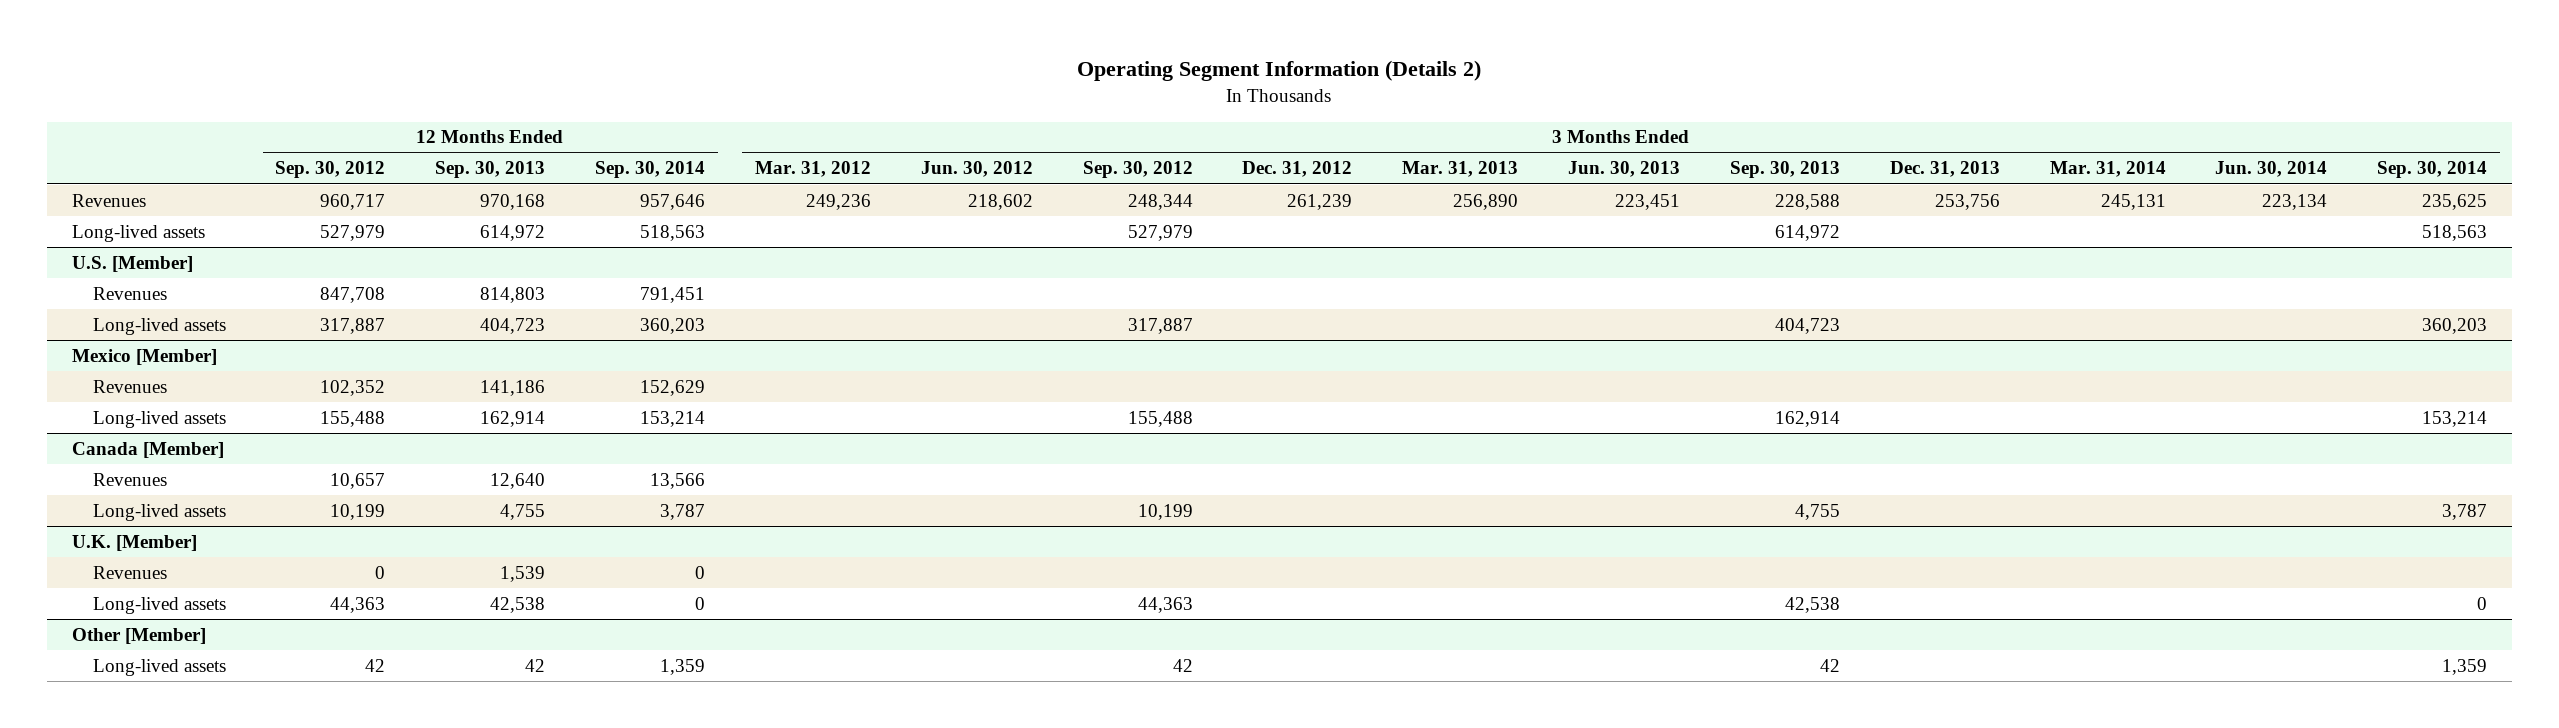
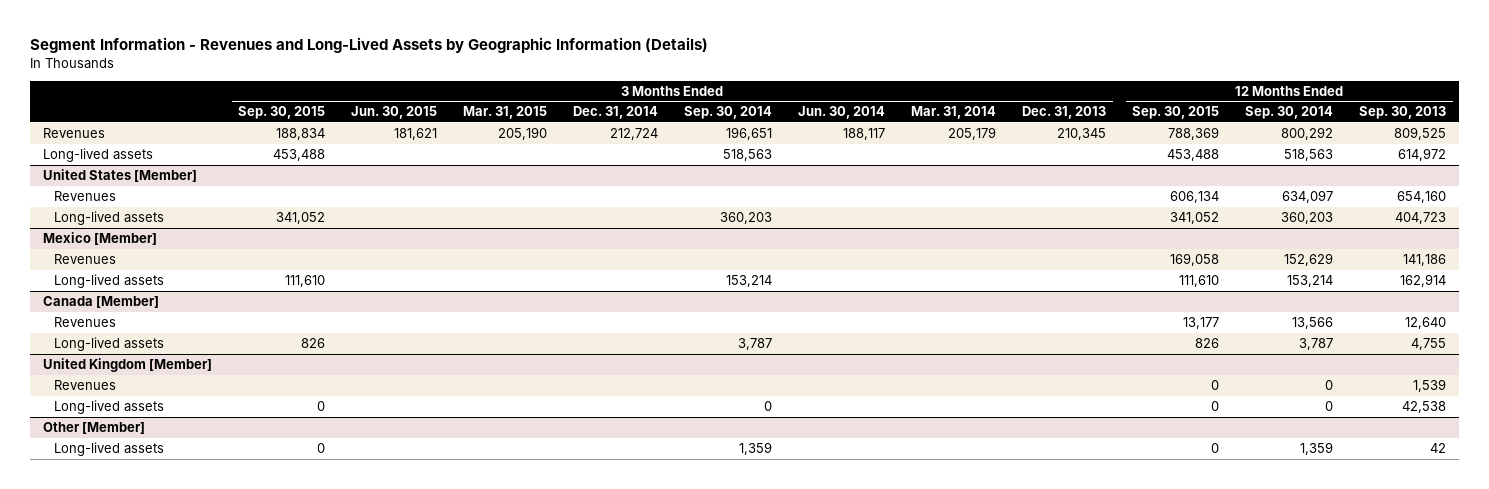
- Operating Segment Information (Details 2)
+ Segment Information - Revenues and Long-Lived Assets by Geographic Information (Details)
- | 12 Months Ended Sep. 30, 2012 | 12 Months Ended Sep. 30, 2013 | 12 Months Ended Sep. 30, 2014 | 3 Months Ended Mar. 31, 2012 | 3 Months Ended Jun. 30, 2012 | 3 Months Ended Sep. 30, 2012 | 3 Months Ended Dec. 31, 2012 | 3 Months Ended Mar. 31, 2013 | 3 Months Ended Jun. 30, 2013 | 3 Months Ended Sep. 30, 2013 | 3 Months Ended Dec. 31, 2013 | 3 Months Ended Mar. 31, 2014 | 3 Months Ended Jun. 30, 2014 | 3 Months Ended Sep. 30, 2014
+ | 3 Months Ended Sep. 30, 2015 | 3 Months Ended Jun. 30, 2015 | 3 Months Ended Mar. 31, 2015 | 3 Months Ended Dec. 31, 2014 | 3 Months Ended Sep. 30, 2014 | 3 Months Ended Jun. 30, 2014 | 3 Months Ended Mar. 31, 2014 | 3 Months Ended Dec. 31, 2013 | 12 Months Ended Sep. 30, 2015 | 12 Months Ended Sep. 30, 2014 | 12 Months Ended Sep. 30, 2013
- Revenues | 960,717 | 970,168 | 957,646 | 249,236 | 218,602 | 248,344 | 261,239 | 256,890 | 223,451 | 228,588 | 253,756 | 245,131 | 223,134 | 235,625
+ Revenues | 188,834 | 181,621 | 205,190 | 212,724 | 196,651 | 188,117 | 205,179 | 210,345 | 788,369 | 800,292 | 809,525
- U.S. [Member]
- Revenues | 847,708 | 814,803 | 791,451 | | | | | | | | | | |
+ United States [Member]
+ Revenues | | | | | | | | | 606,134 | 634,097 | 654,160
- U.K. [Member]
+ United Kingdom [Member]

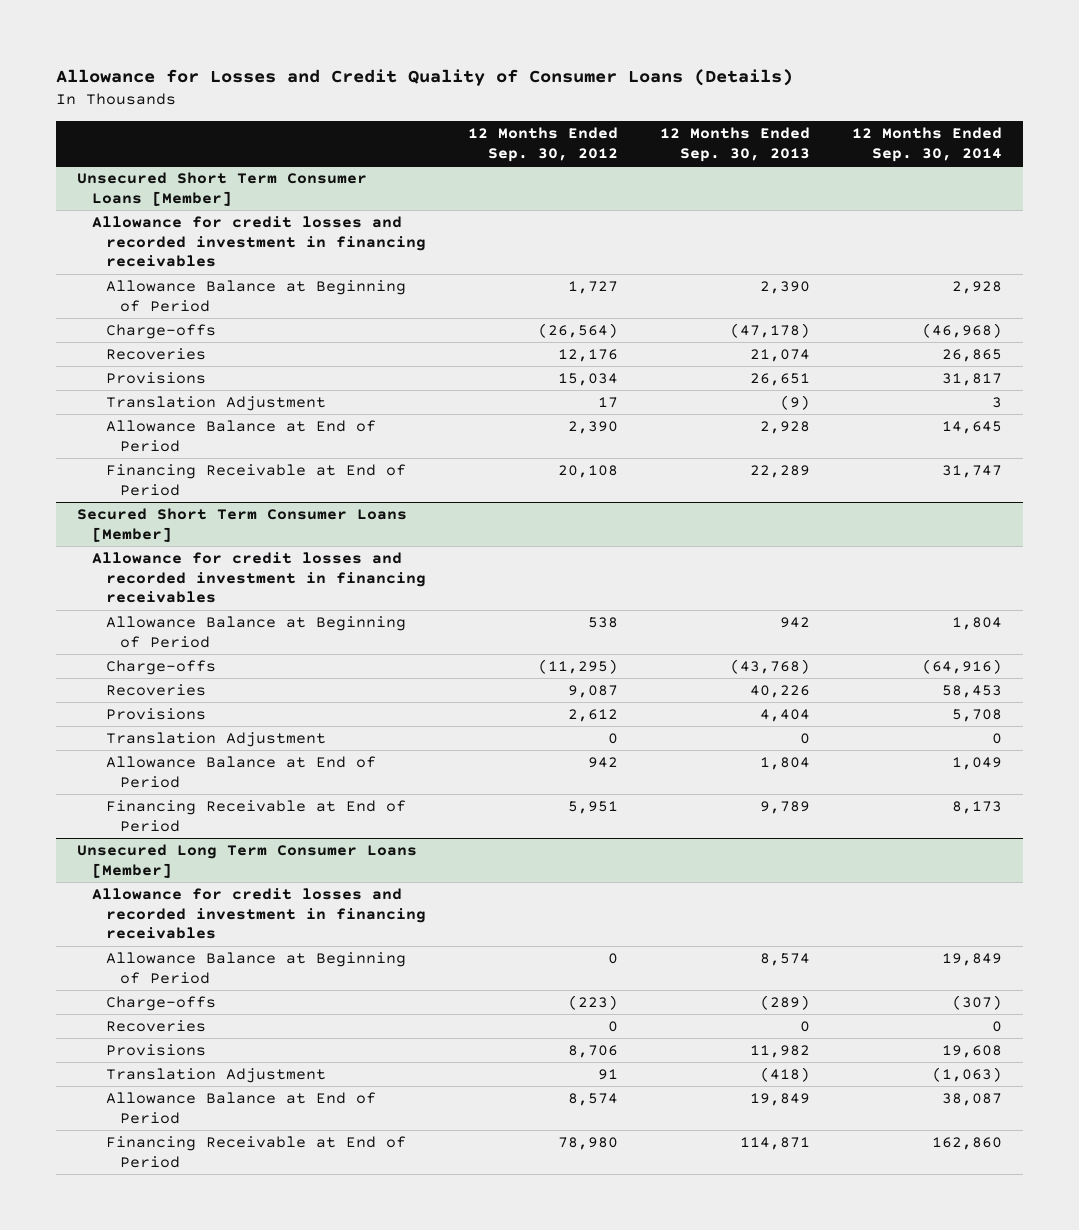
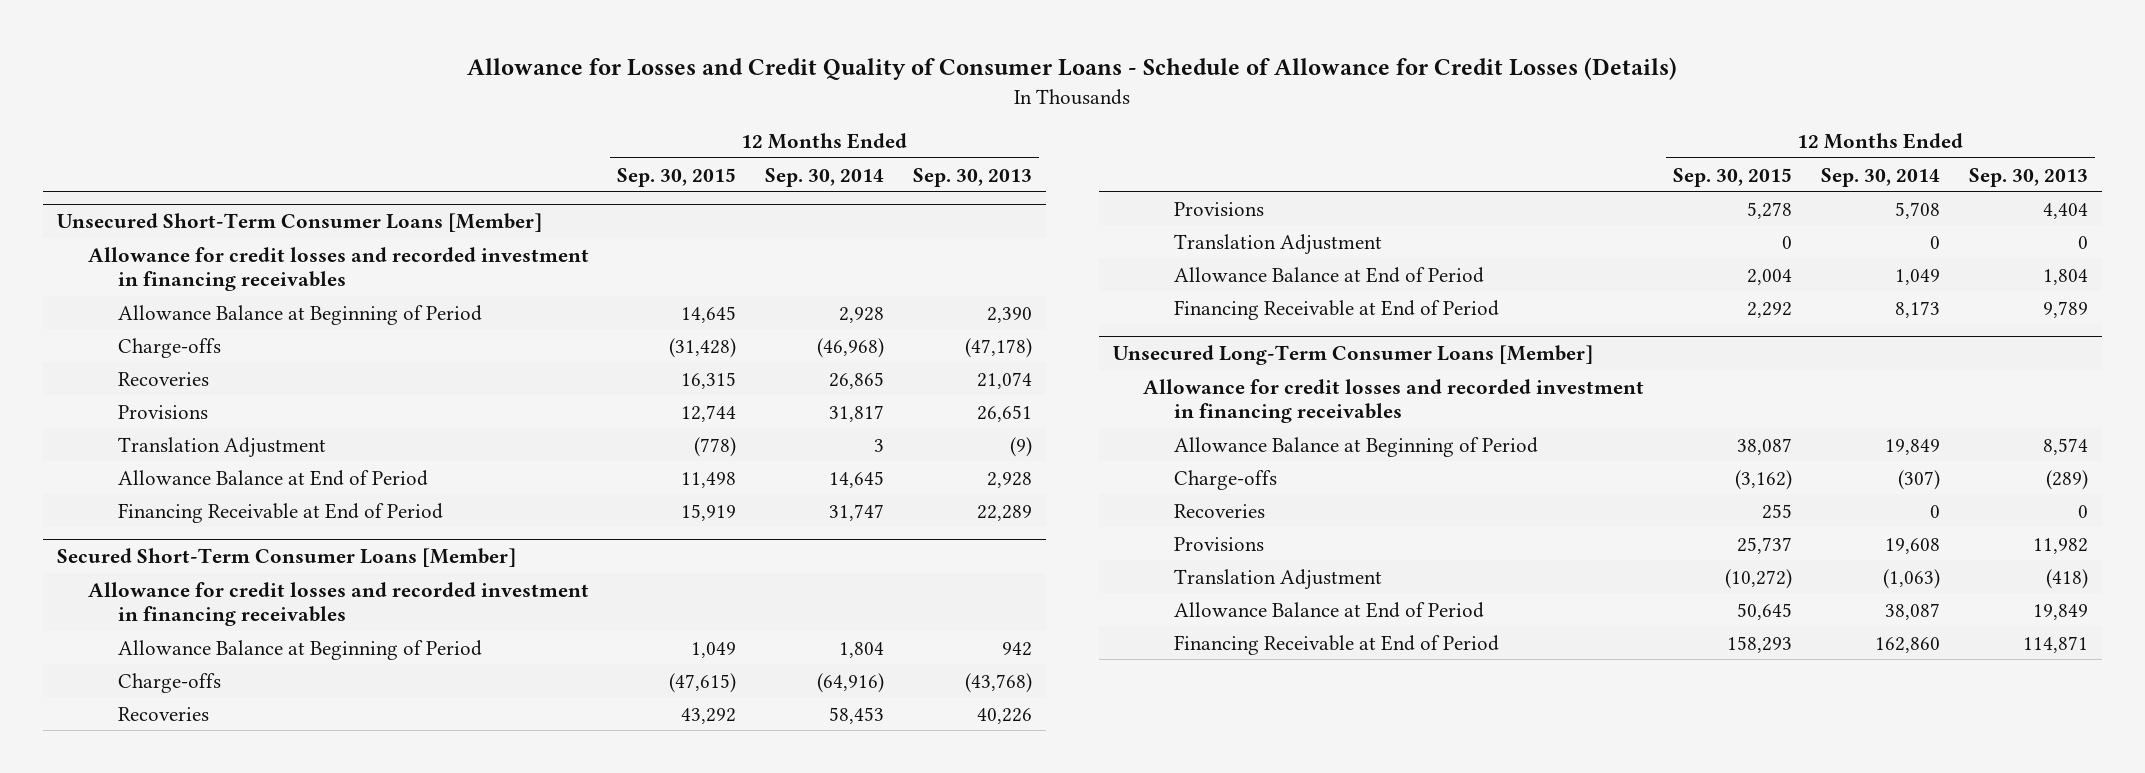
- Allowance for Losses and Credit Quality of Consumer Loans (Details)
+ Allowance for Losses and Credit Quality of Consumer Loans - Schedule of Allowance for Credit Losses (Details)
- | 12 Months Ended Sep. 30, 2012 | 12 Months Ended Sep. 30, 2013 | 12 Months Ended Sep. 30, 2014
+ | 12 Months Ended Sep. 30, 2015 | 12 Months Ended Sep. 30, 2014 | 12 Months Ended Sep. 30, 2013
- Unsecured Short Term Consumer Loans [Member]
+ Unsecured Short-Term Consumer Loans [Member]
- Secured Short Term Consumer Loans [Member]
+ Secured Short-Term Consumer Loans [Member]
- Unsecured Long Term Consumer Loans [Member]
+ Unsecured Long-Term Consumer Loans [Member]

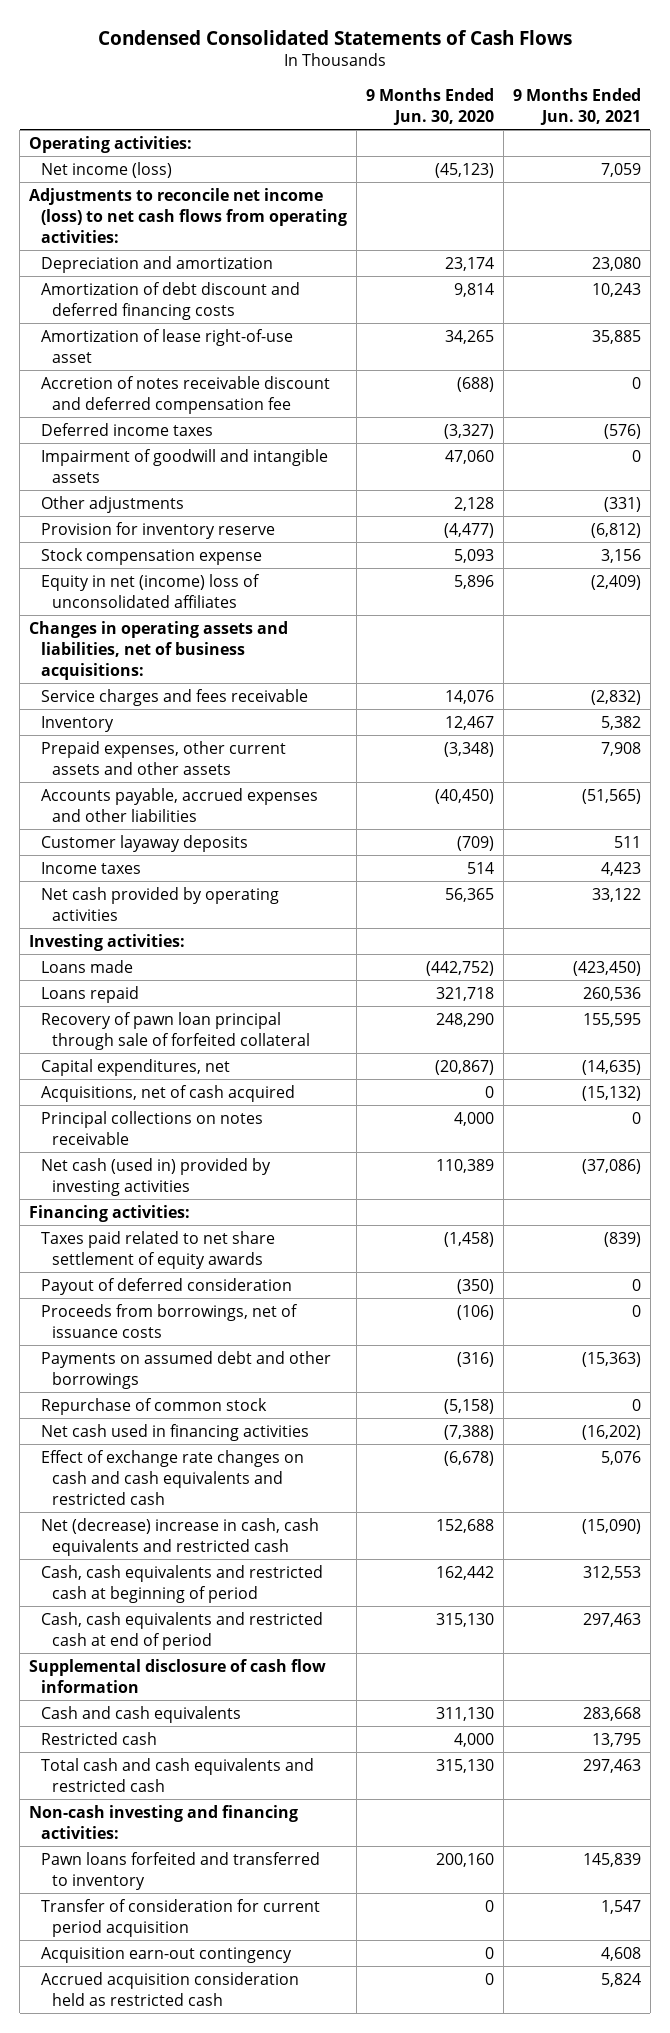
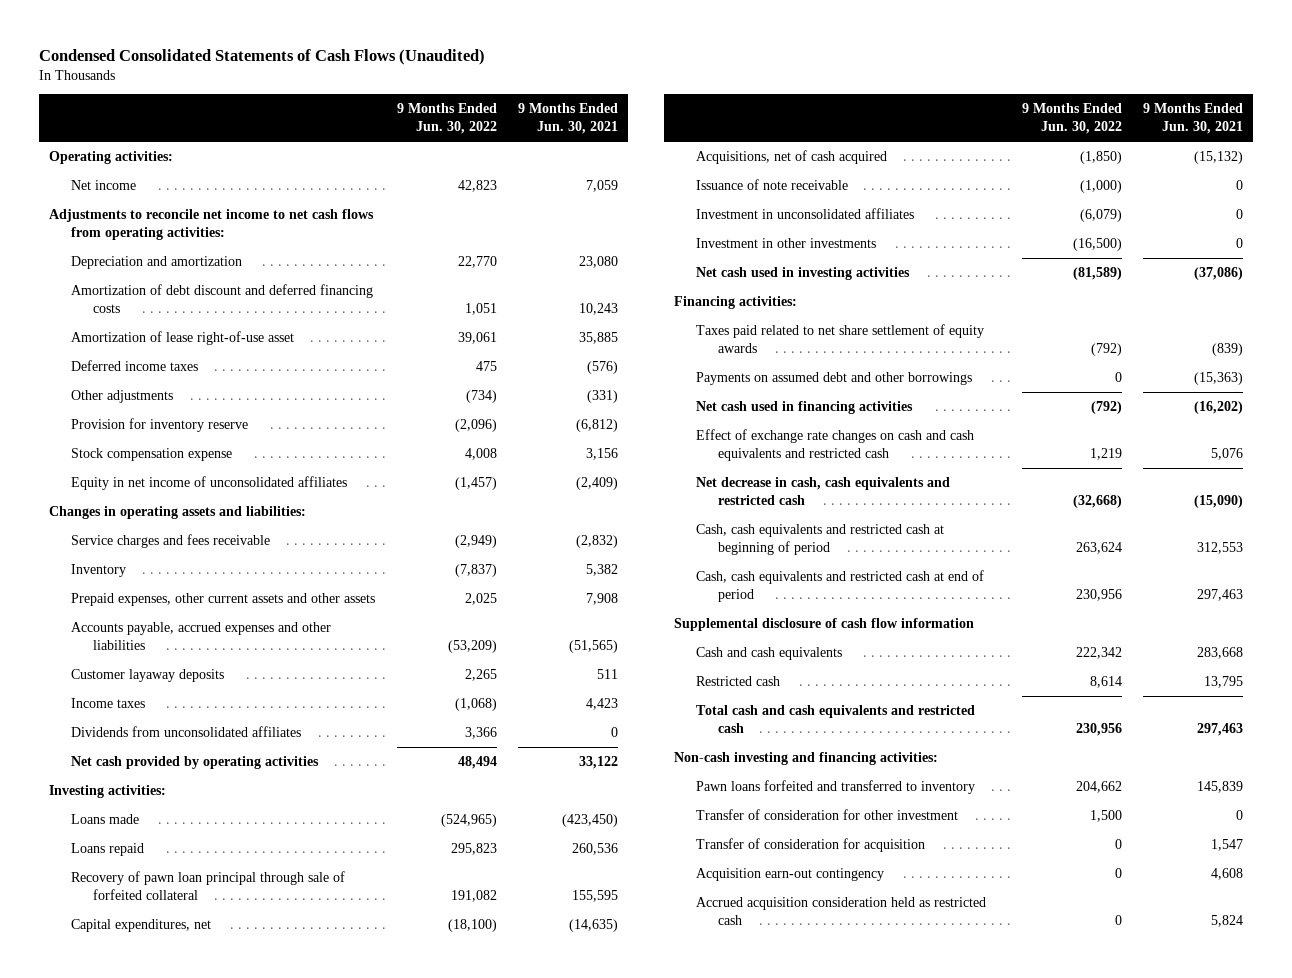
- Condensed Consolidated Statements of Cash Flows
+ Condensed Consolidated Statements of Cash Flows (Unaudited)
- | 9 Months Ended Jun. 30, 2020 | 9 Months Ended Jun. 30, 2021
+ | 9 Months Ended Jun. 30, 2022 | 9 Months Ended Jun. 30, 2021
- Net income (loss) | (45,123) | 7,059
- Adjustments to reconcile net income (loss) to net cash flows from operating activities:
+ Net income | 42,823 | 7,059
+ Adjustments to reconcile net income to net cash flows from operating activities:
- Accretion of notes receivable discount and deferred compensation fee | (688) | 0
- Impairment of goodwill and intangible assets | 47,060 | 0
- Equity in net (income) loss of unconsolidated affiliates | 5,896 | (2,409)
- Changes in operating assets and liabilities, net of business acquisitions:
+ Equity in net income of unconsolidated affiliates | (1,457) | (2,409)
+ Changes in operating assets and liabilities:
+ Dividends from unconsolidated affiliates | 3,366 | 0
- Principal collections on notes receivable | 4,000 | 0
- Net cash (used in) provided by investing activities | 110,389 | (37,086)
+ Issuance of note receivable | (1,000) | 0
+ Investment in unconsolidated affiliates | (6,079) | 0
+ Investment in other investments | (16,500) | 0
+ Net cash used in investing activities | (81,589) | (37,086)
- Payout of deferred consideration | (350) | 0
- Proceeds from borrowings, net of issuance costs | (106) | 0
- Repurchase of common stock | (5,158) | 0
- Net (decrease) increase in cash, cash equivalents and restricted cash | 152,688 | (15,090)
+ Net decrease in cash, cash equivalents and restricted cash | (32,668) | (15,090)
- Transfer of consideration for current period acquisition | 0 | 1,547
+ Transfer of consideration for other investment | 1,500 | 0
+ Transfer of consideration for acquisition | 0 | 1,547

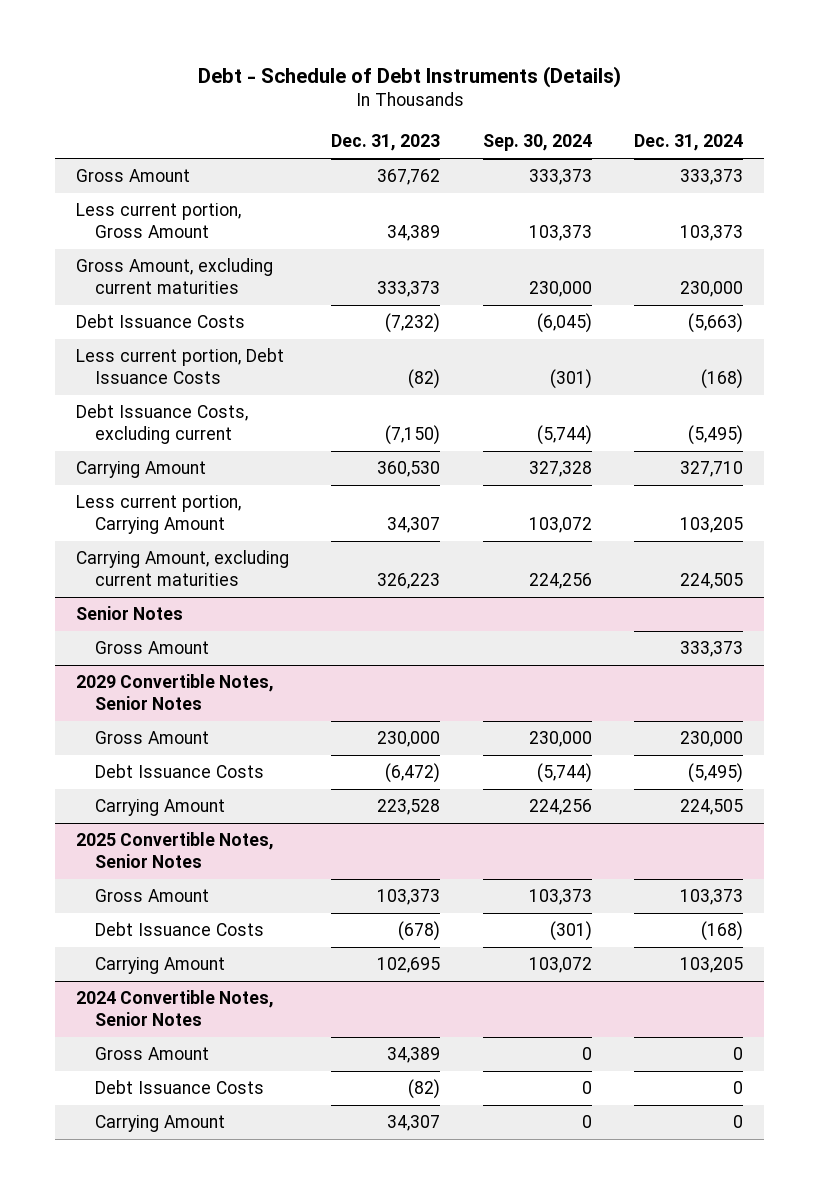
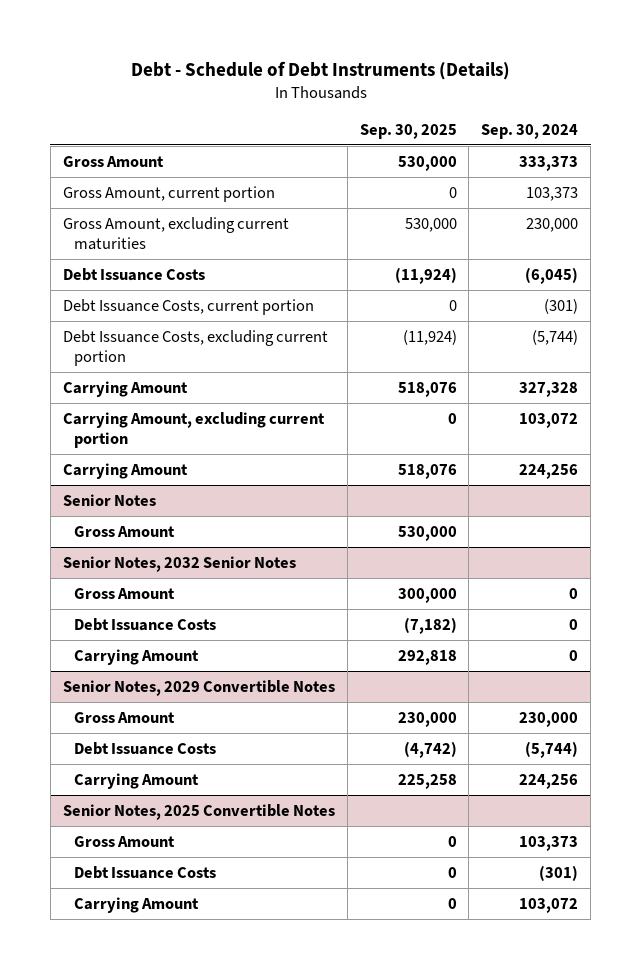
- | Dec. 31, 2023 | Sep. 30, 2024 | Dec. 31, 2024
+ | Sep. 30, 2025 | Sep. 30, 2024
- Less current portion, Gross Amount | 34,389 | 103,373 | 103,373
+ Gross Amount, current portion | 0 | 103,373
- Less current portion, Debt Issuance Costs | (82) | (301) | (168)
- Debt Issuance Costs, excluding current | (7,150) | (5,744) | (5,495)
+ Debt Issuance Costs, current portion | 0 | (301)
+ Debt Issuance Costs, excluding current portion | (11,924) | (5,744)
- Less current portion, Carrying Amount | 34,307 | 103,072 | 103,205
- Carrying Amount, excluding current maturities | 326,223 | 224,256 | 224,505
+ Carrying Amount, excluding current portion | 0 | 103,072
+ Carrying Amount | 518,076 | 224,256
- 2029 Convertible Notes, Senior Notes
+ Senior Notes, 2032 Senior Notes
+ Gross Amount | 300,000 | 0
+ Debt Issuance Costs | (7,182) | 0
+ Carrying Amount | 292,818 | 0
+ Senior Notes, 2029 Convertible Notes
- 2025 Convertible Notes, Senior Notes
+ Senior Notes, 2025 Convertible Notes
- 2024 Convertible Notes, Senior Notes
- Gross Amount | 34,389 | 0 | 0
- Debt Issuance Costs | (82) | 0 | 0
- Carrying Amount | 34,307 | 0 | 0

